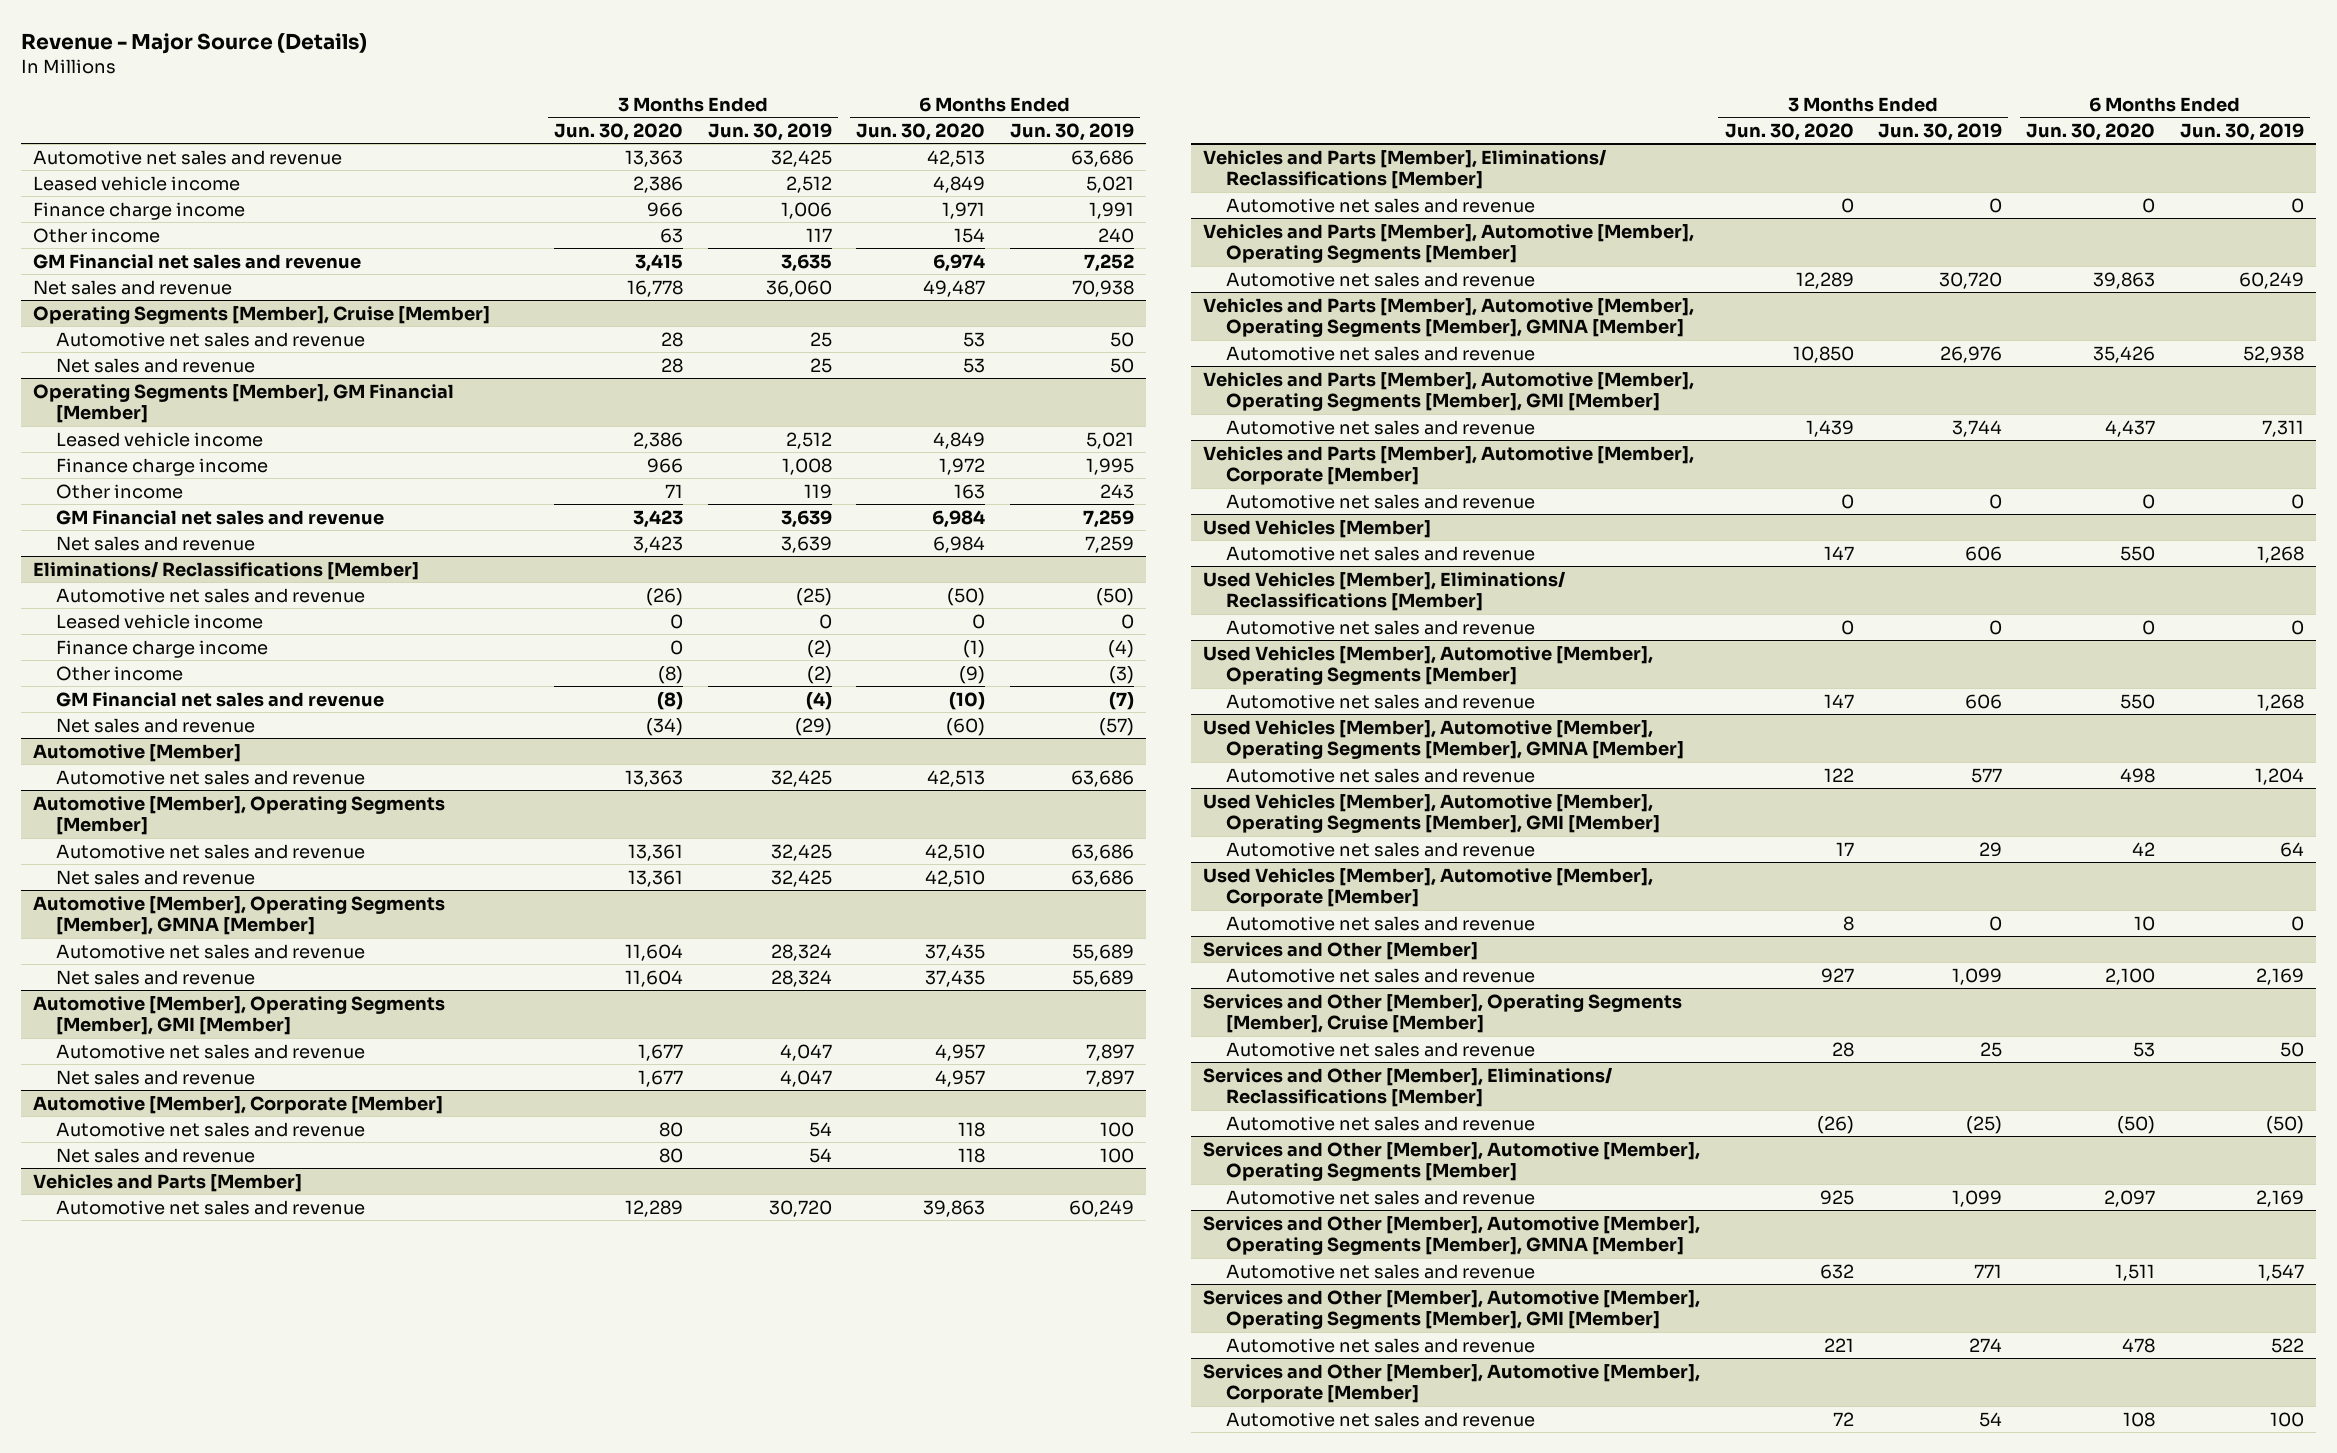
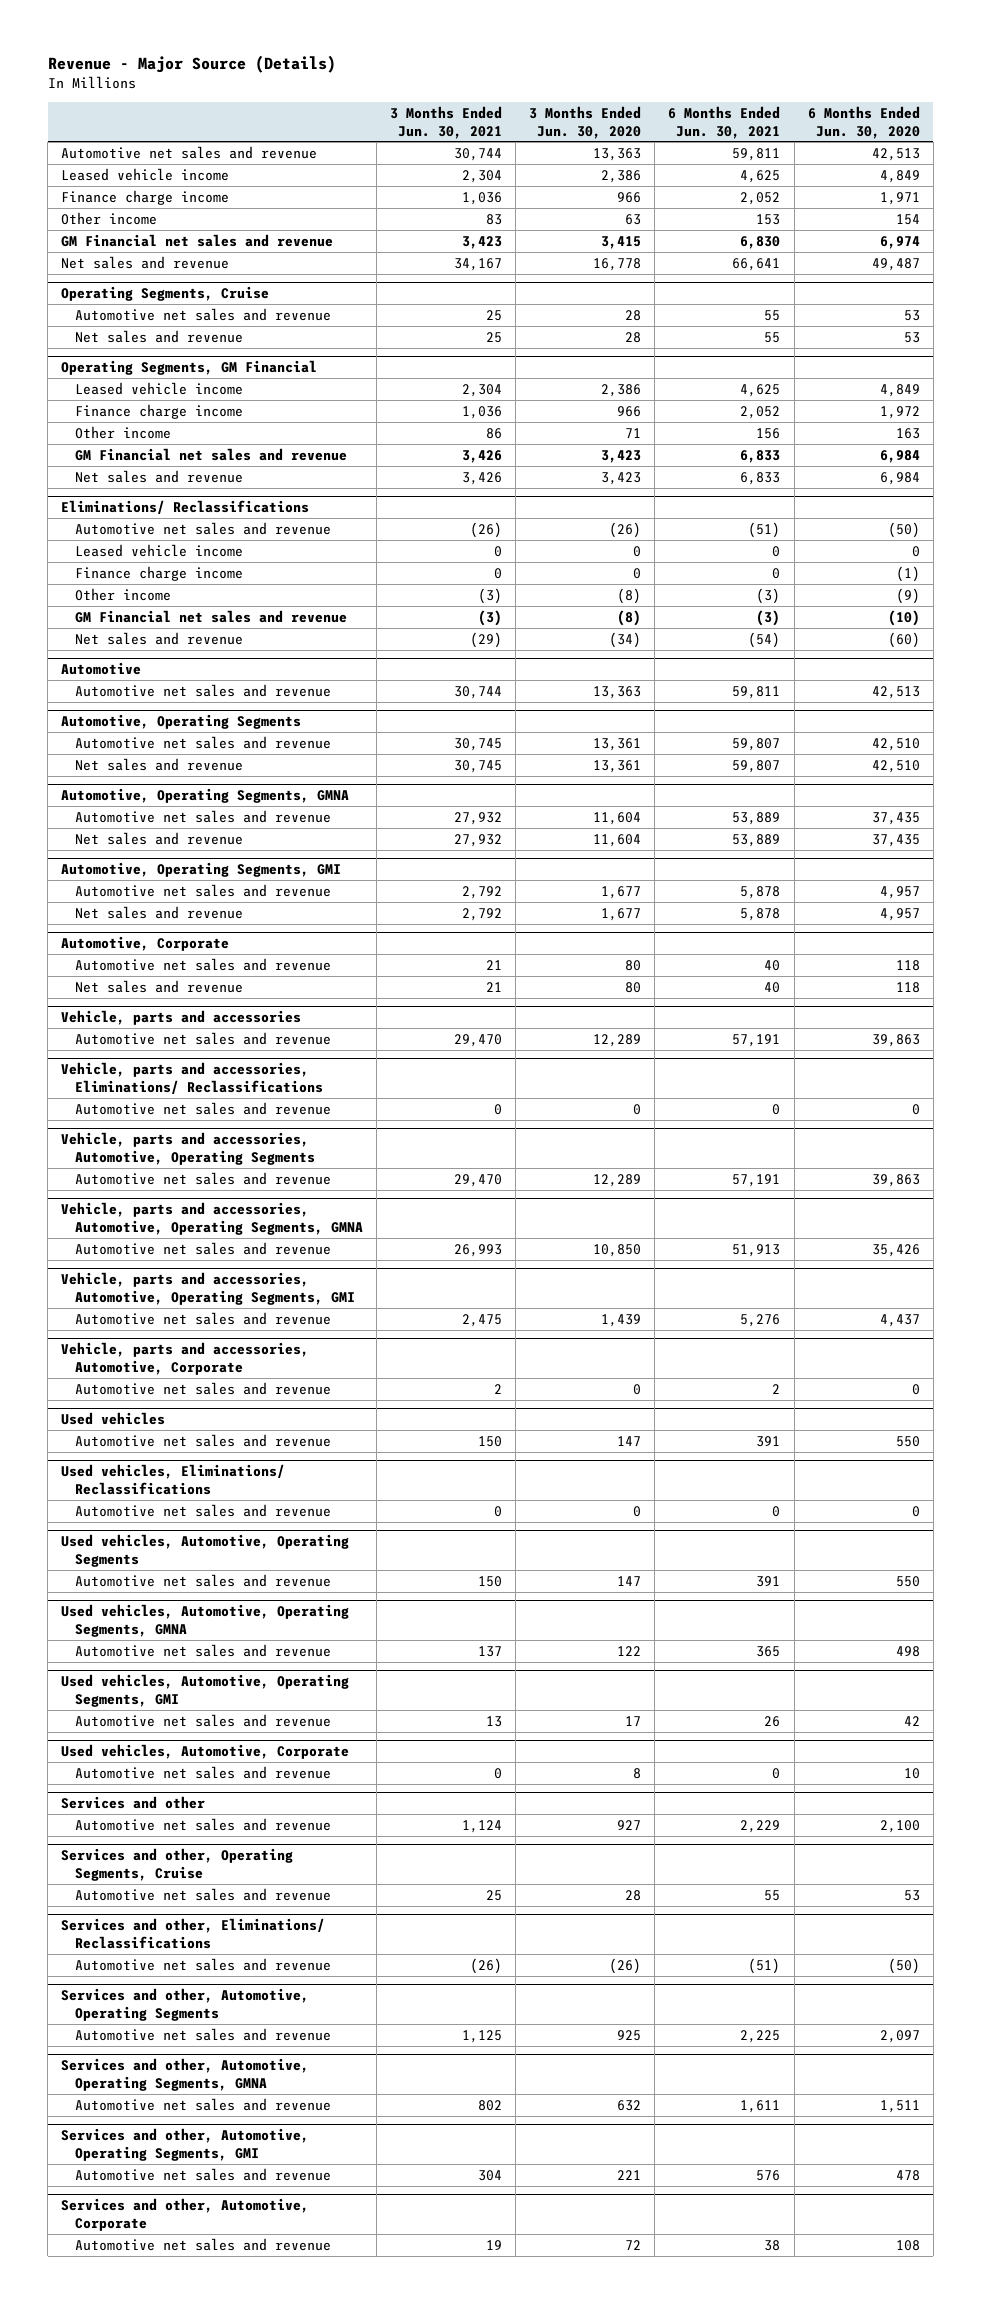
- | 3 Months Ended Jun. 30, 2020 | 3 Months Ended Jun. 30, 2019 | 6 Months Ended Jun. 30, 2020 | 6 Months Ended Jun. 30, 2019
+ | 3 Months Ended Jun. 30, 2021 | 3 Months Ended Jun. 30, 2020 | 6 Months Ended Jun. 30, 2021 | 6 Months Ended Jun. 30, 2020
- Operating Segments [Member], Cruise [Member]
+ Operating Segments, Cruise
- Operating Segments [Member], GM Financial [Member]
+ Operating Segments, GM Financial
- Eliminations/ Reclassifications [Member]
+ Eliminations/ Reclassifications
- Automotive [Member]
+ Automotive
- Automotive [Member], Operating Segments [Member]
+ Automotive, Operating Segments
- Automotive [Member], Operating Segments [Member], GMNA [Member]
+ Automotive, Operating Segments, GMNA
- Automotive [Member], Operating Segments [Member], GMI [Member]
+ Automotive, Operating Segments, GMI
- Automotive [Member], Corporate [Member]
+ Automotive, Corporate
- Vehicles and Parts [Member]
+ Vehicle, parts and accessories
- Vehicles and Parts [Member], Eliminations/ Reclassifications [Member]
+ Vehicle, parts and accessories, Eliminations/ Reclassifications
- Vehicles and Parts [Member], Automotive [Member], Operating Segments [Member]
+ Vehicle, parts and accessories, Automotive, Operating Segments
- Vehicles and Parts [Member], Automotive [Member], Operating Segments [Member], GMNA [Member]
+ Vehicle, parts and accessories, Automotive, Operating Segments, GMNA
- Vehicles and Parts [Member], Automotive [Member], Operating Segments [Member], GMI [Member]
+ Vehicle, parts and accessories, Automotive, Operating Segments, GMI
- Vehicles and Parts [Member], Automotive [Member], Corporate [Member]
+ Vehicle, parts and accessories, Automotive, Corporate
- Used Vehicles [Member]
+ Used vehicles
- Used Vehicles [Member], Eliminations/ Reclassifications [Member]
+ Used vehicles, Eliminations/ Reclassifications
- Used Vehicles [Member], Automotive [Member], Operating Segments [Member]
+ Used vehicles, Automotive, Operating Segments
- Used Vehicles [Member], Automotive [Member], Operating Segments [Member], GMNA [Member]
+ Used vehicles, Automotive, Operating Segments, GMNA
- Used Vehicles [Member], Automotive [Member], Operating Segments [Member], GMI [Member]
+ Used vehicles, Automotive, Operating Segments, GMI
- Used Vehicles [Member], Automotive [Member], Corporate [Member]
+ Used vehicles, Automotive, Corporate
- Services and Other [Member]
+ Services and other
- Services and Other [Member], Operating Segments [Member], Cruise [Member]
+ Services and other, Operating Segments, Cruise
- Services and Other [Member], Eliminations/ Reclassifications [Member]
+ Services and other, Eliminations/ Reclassifications
- Services and Other [Member], Automotive [Member], Operating Segments [Member]
+ Services and other, Automotive, Operating Segments
- Services and Other [Member], Automotive [Member], Operating Segments [Member], GMNA [Member]
+ Services and other, Automotive, Operating Segments, GMNA
- Services and Other [Member], Automotive [Member], Operating Segments [Member], GMI [Member]
+ Services and other, Automotive, Operating Segments, GMI
- Services and Other [Member], Automotive [Member], Corporate [Member]
+ Services and other, Automotive, Corporate

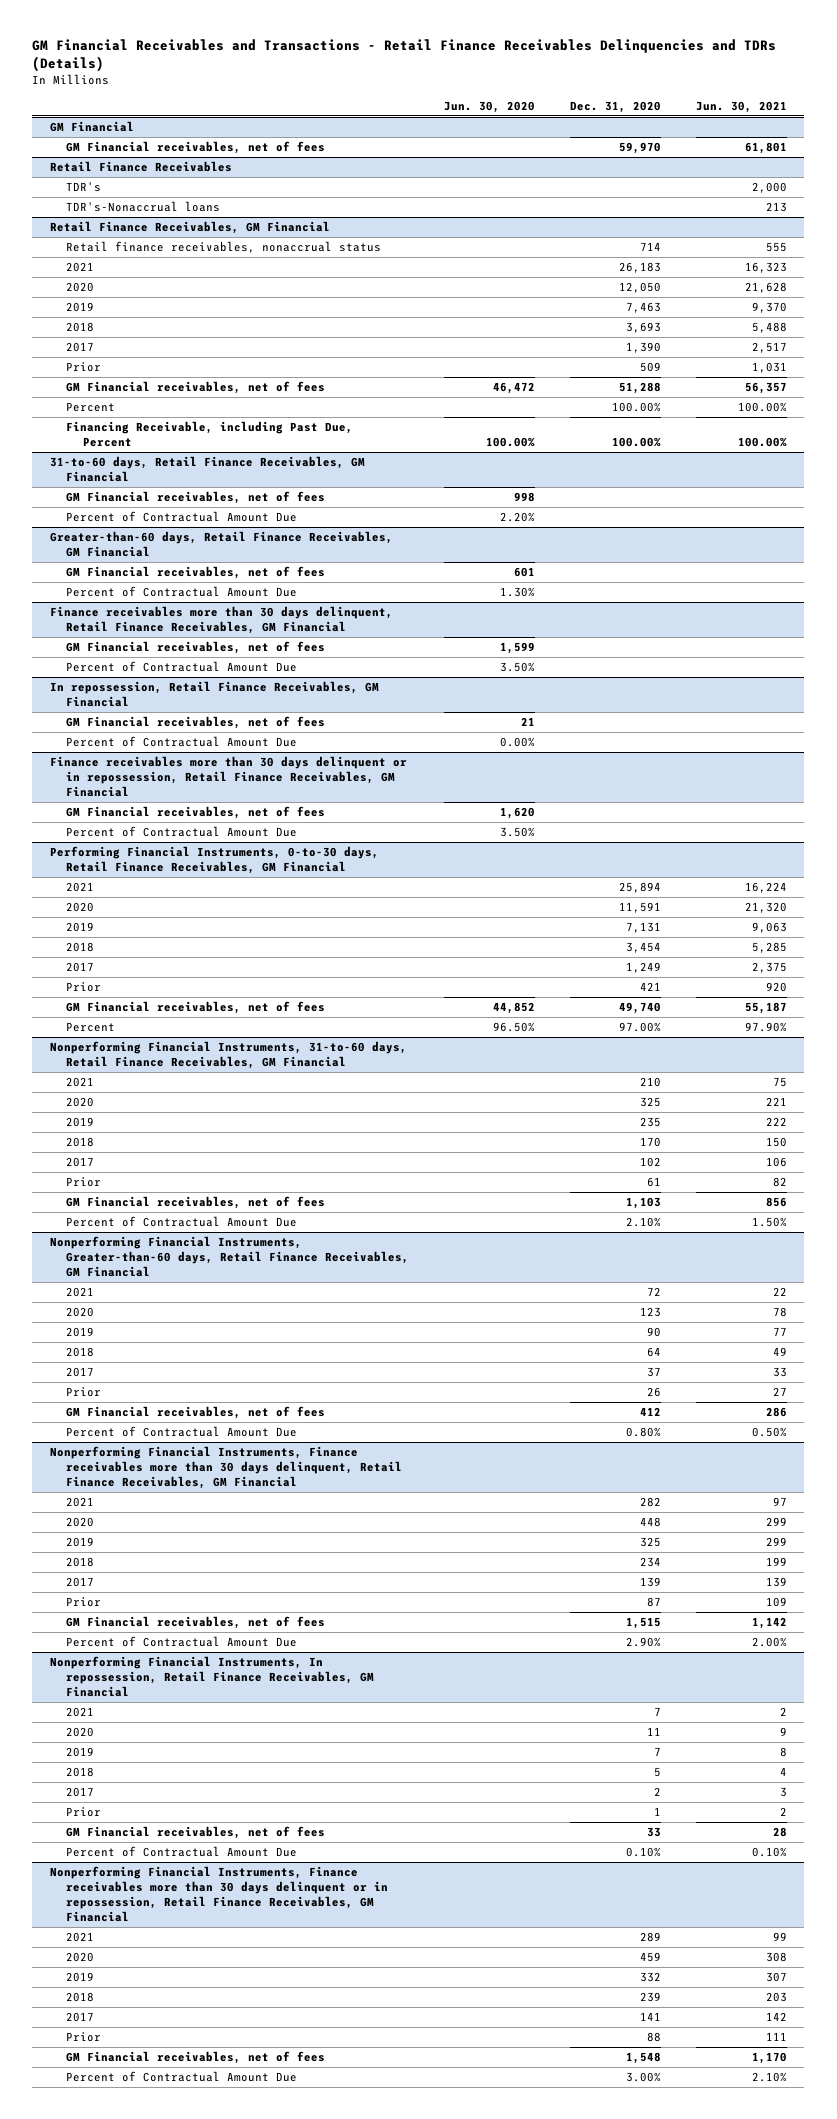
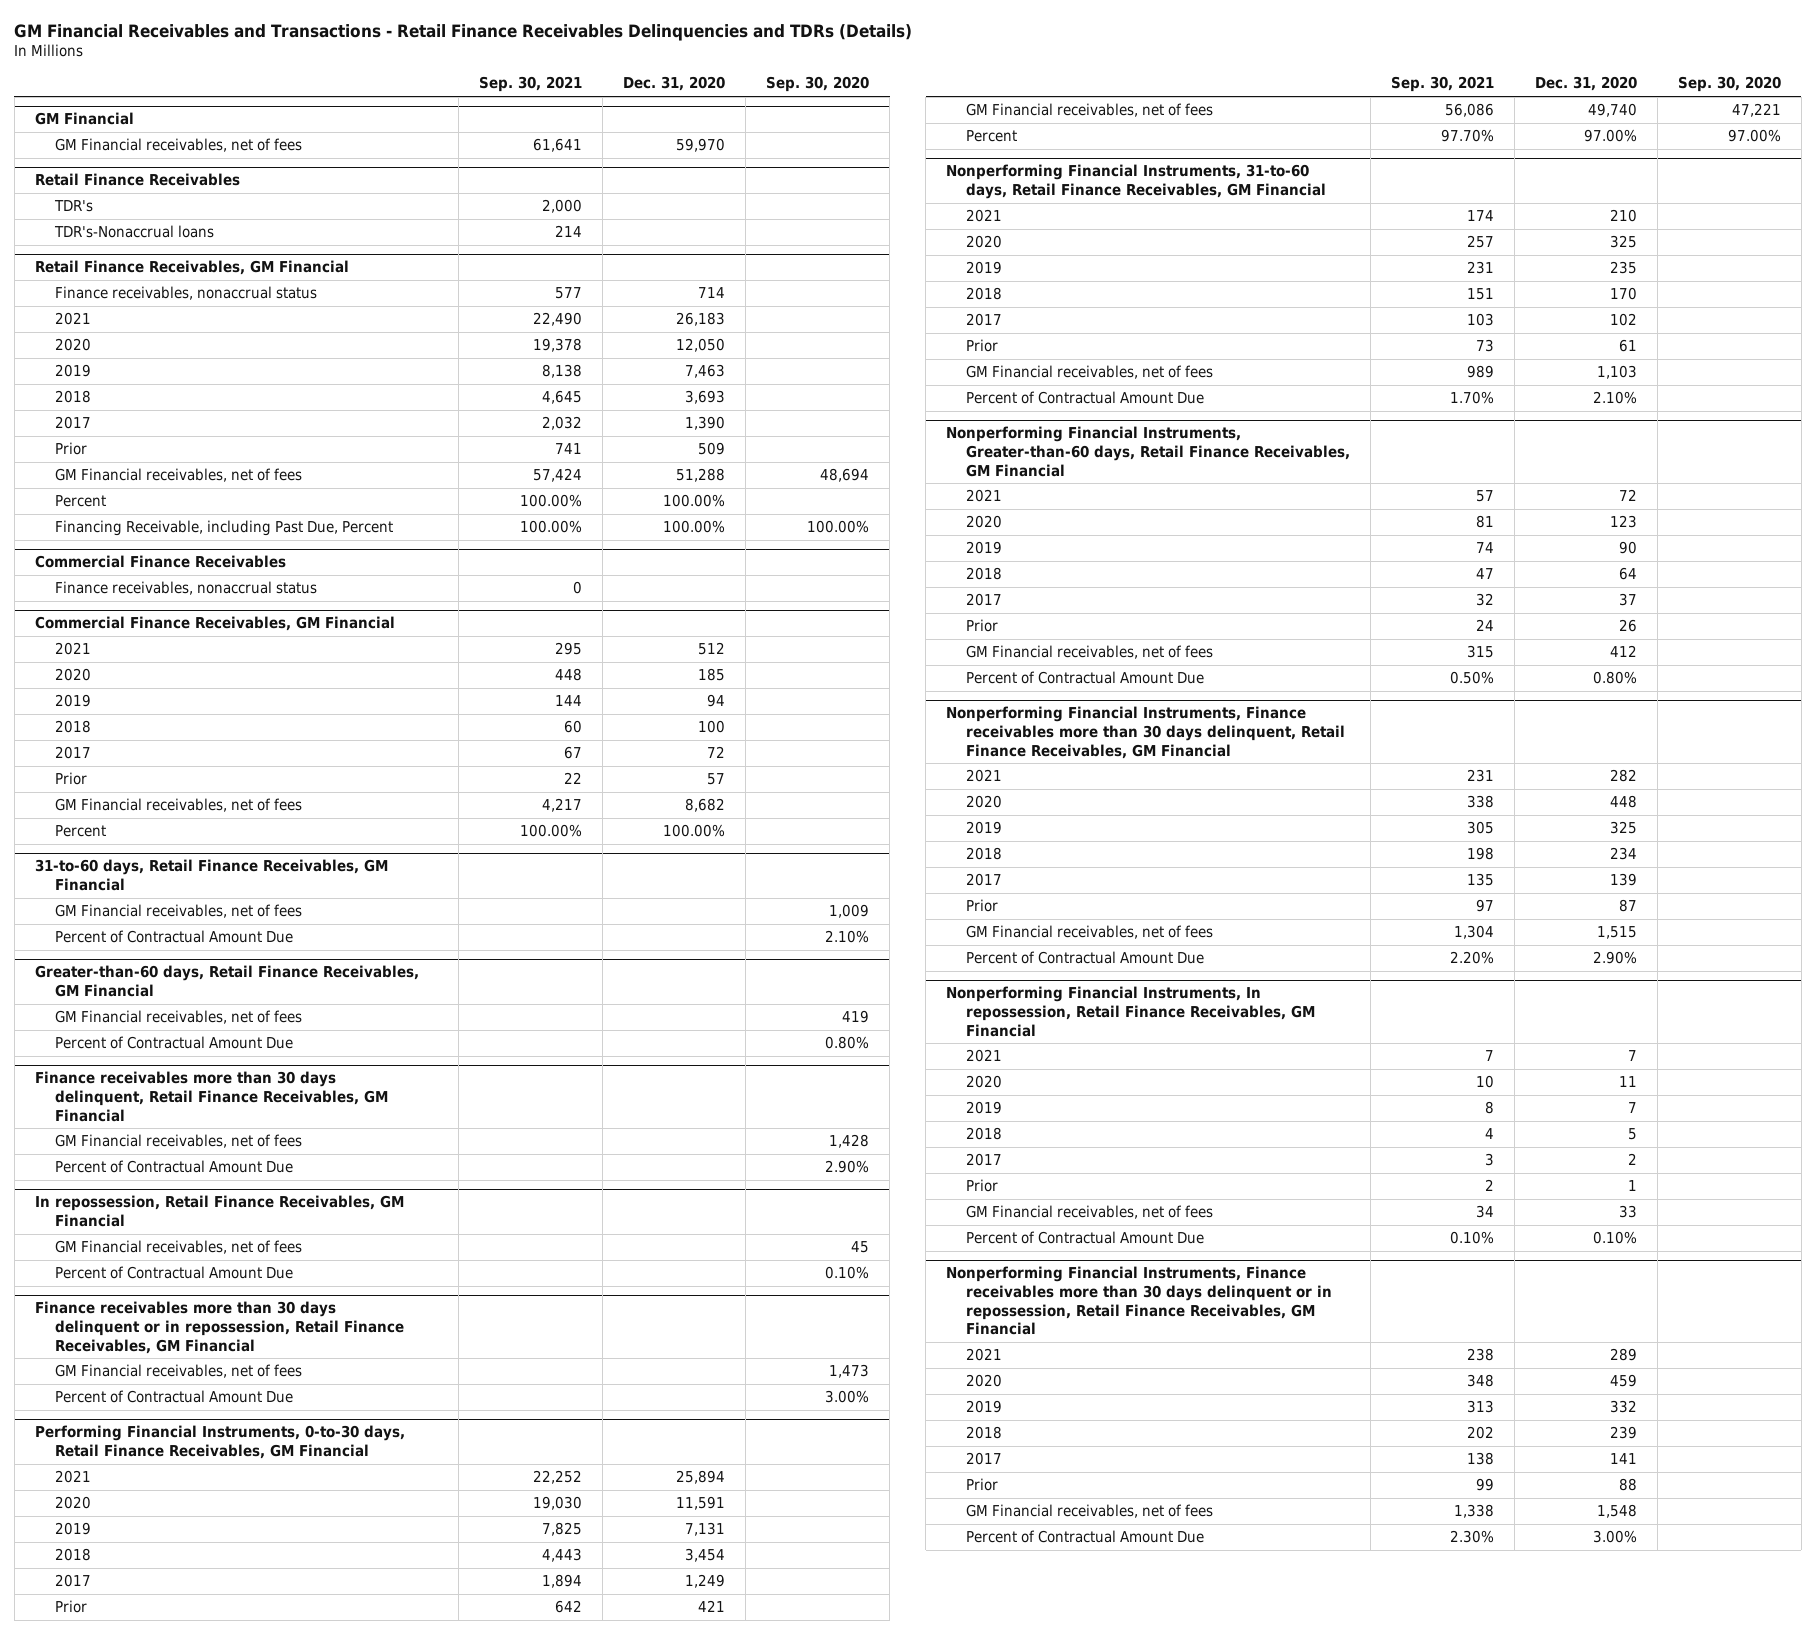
- | Jun. 30, 2020 | Dec. 31, 2020 | Jun. 30, 2021
+ | Sep. 30, 2021 | Dec. 31, 2020 | Sep. 30, 2020
@ Retail Finance Receivables, GM Financial
- Retail finance receivables, nonaccrual status | | 714 | 555
+ Finance receivables, nonaccrual status | 577 | 714 |
+ Commercial Finance Receivables
+ Finance receivables, nonaccrual status | 0 | |
+ Commercial Finance Receivables, GM Financial
+ 2021 | 295 | 512 |
+ 2020 | 448 | 185 |
+ 2019 | 144 | 94 |
+ 2018 | 60 | 100 |
+ 2017 | 67 | 72 |
+ Prior | 22 | 57 |
+ GM Financial receivables, net of fees | 4,217 | 8,682 |
+ Percent | 100.00% | 100.00% |

